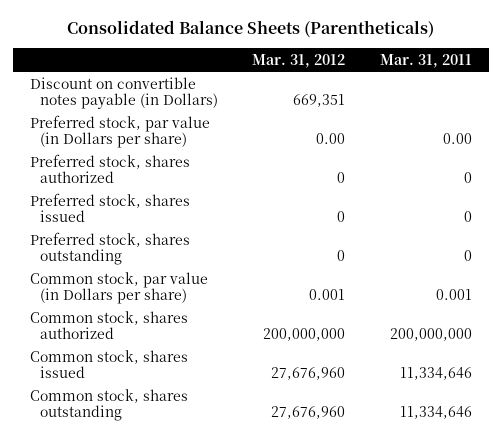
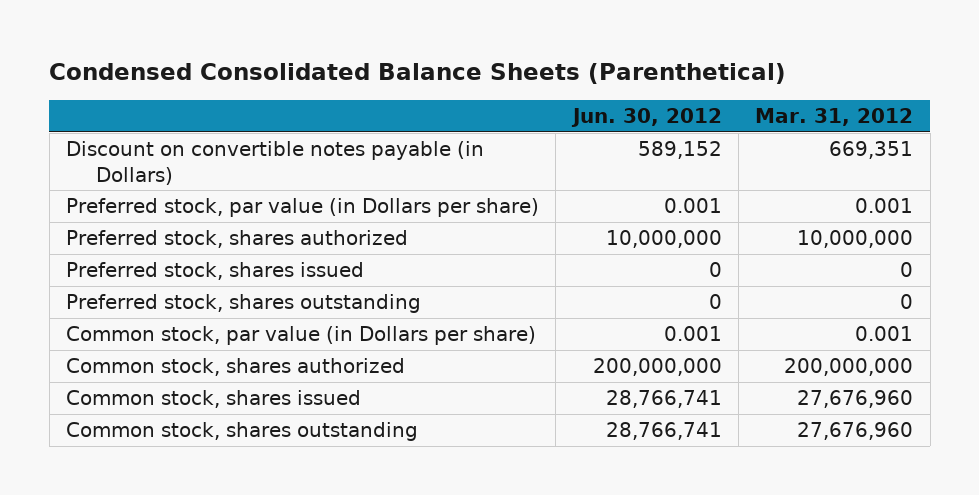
- Consolidated Balance Sheets (Parentheticals)
+ Condensed Consolidated Balance Sheets (Parenthetical)
- | Mar. 31, 2012 | Mar. 31, 2011
+ | Jun. 30, 2012 | Mar. 31, 2012
- Preferred stock, par value (in Dollars per share) | 0.00 | 0.00
- Preferred stock, shares authorized | 0 | 0
+ Preferred stock, par value (in Dollars per share) | 0.001 | 0.001
+ Preferred stock, shares authorized | 10,000,000 | 10,000,000

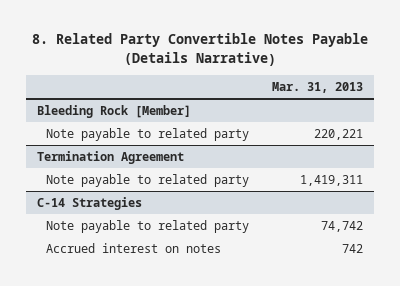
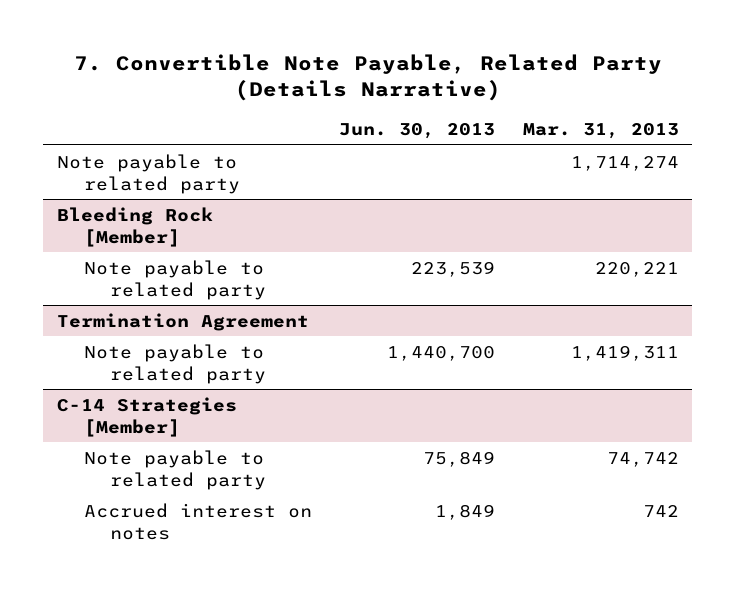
- 8. Related Party Convertible Notes Payable (Details Narrative)
+ 7. Convertible Note Payable, Related Party (Details Narrative)
- | Mar. 31, 2013
+ | Jun. 30, 2013 | Mar. 31, 2013
+ Note payable to related party | | 1,714,274
- C-14 Strategies
+ C-14 Strategies [Member]

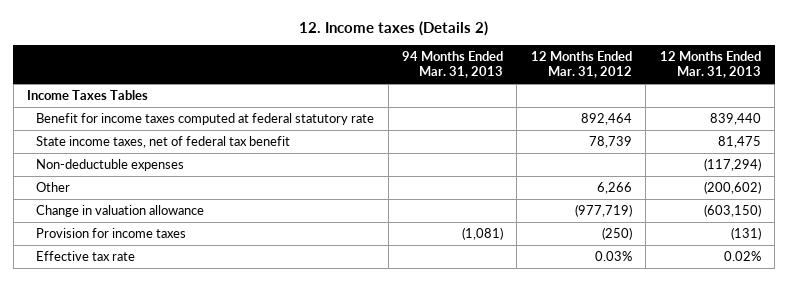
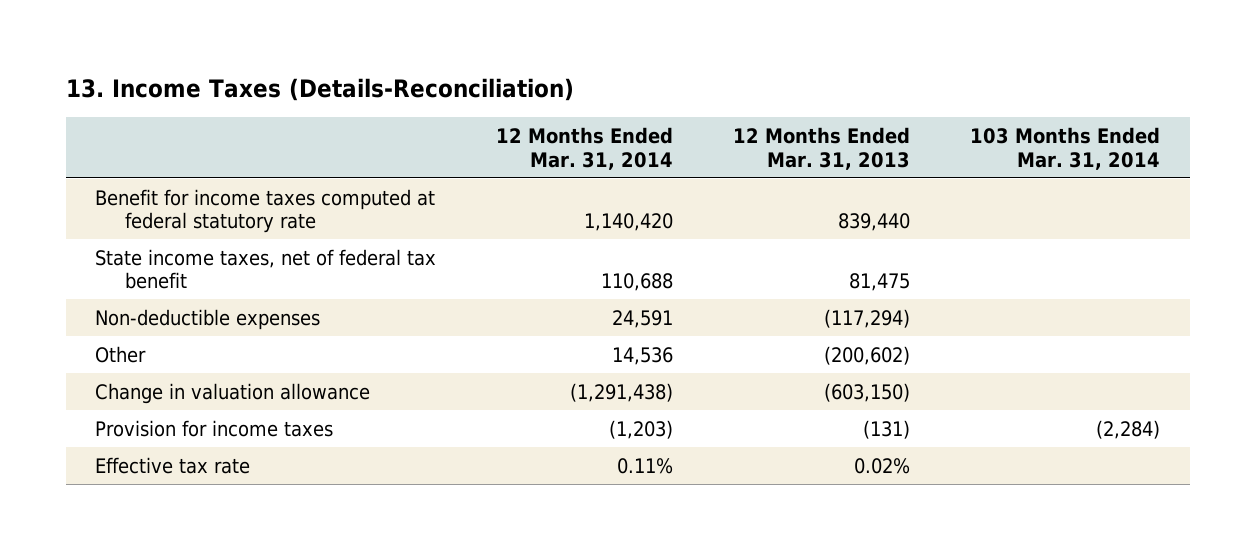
- 12. Income taxes (Details 2)
+ 13. Income Taxes (Details-Reconciliation)
- | 94 Months Ended Mar. 31, 2013 | 12 Months Ended Mar. 31, 2012 | 12 Months Ended Mar. 31, 2013
+ | 12 Months Ended Mar. 31, 2014 | 12 Months Ended Mar. 31, 2013 | 103 Months Ended Mar. 31, 2014
- Income Taxes Tables
- Non-deductuble expenses | | | (117,294)
+ Non-deductible expenses | 24,591 | (117,294) |

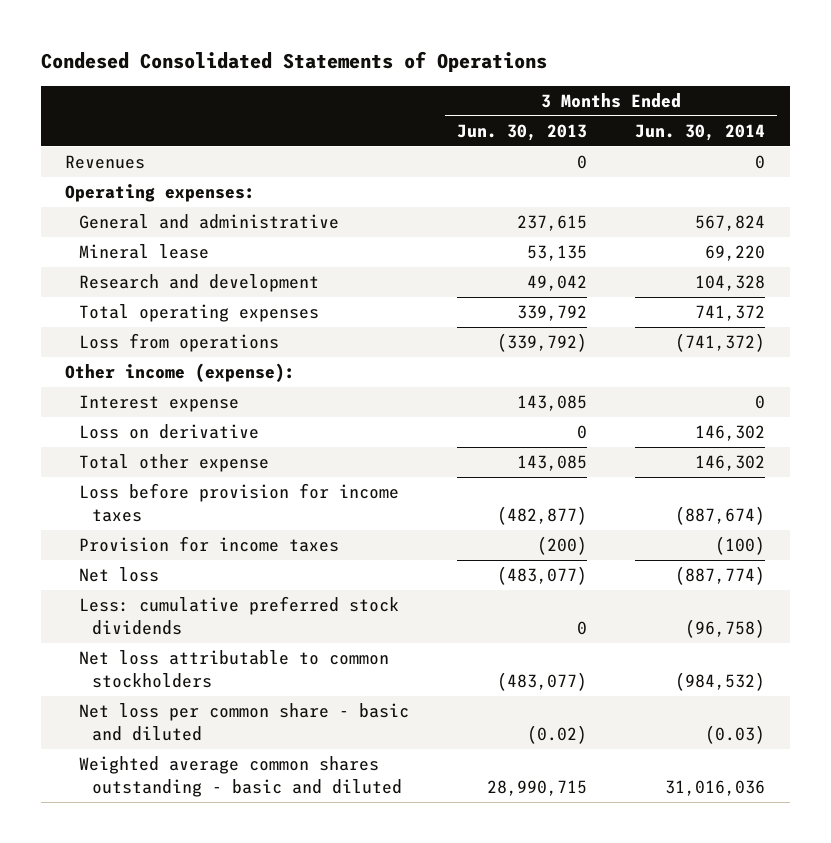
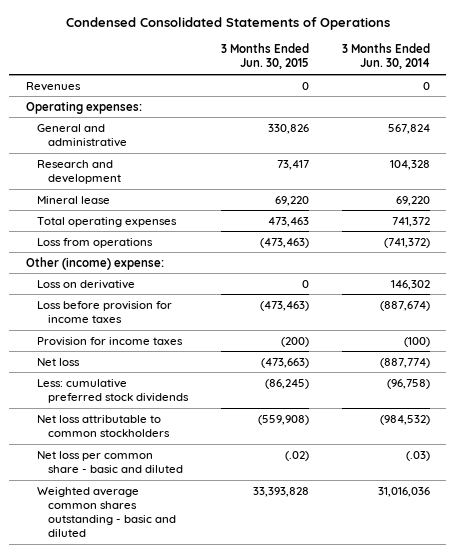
- Condesed Consolidated Statements of Operations
+ Condensed Consolidated Statements of Operations
- | 3 Months Ended Jun. 30, 2013 | 3 Months Ended Jun. 30, 2014
+ | 3 Months Ended Jun. 30, 2015 | 3 Months Ended Jun. 30, 2014
moved down: Mineral lease | 69,220 | 69,220
- Other income (expense):
- Interest expense | 143,085 | 0
+ Other (income) expense:
- Total other expense | 143,085 | 146,302
- Net loss per common share - basic and diluted | (0.02) | (0.03)
+ Net loss per common share - basic and diluted | (.02) | (.03)

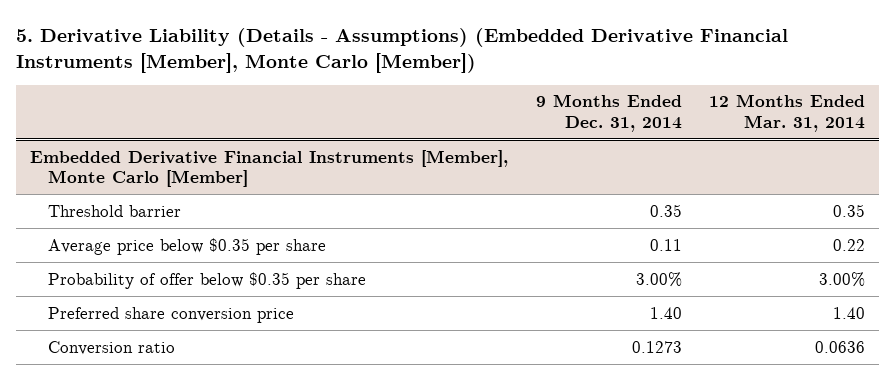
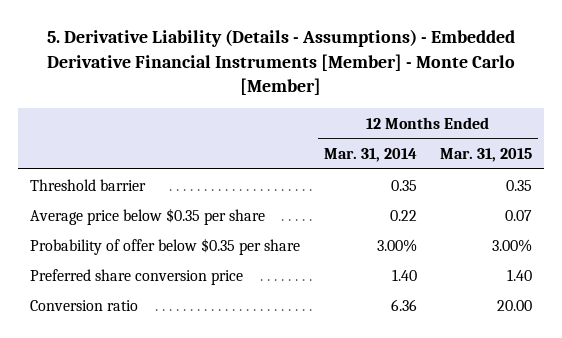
- 5. Derivative Liability (Details - Assumptions) (Embedded Derivative Financial Instruments [Member], Monte Carlo [Member])
+ 5. Derivative Liability (Details - Assumptions) - Embedded Derivative Financial Instruments [Member] - Monte Carlo [Member]
- | 9 Months Ended Dec. 31, 2014 | 12 Months Ended Mar. 31, 2014
+ | 12 Months Ended Mar. 31, 2014 | 12 Months Ended Mar. 31, 2015
- Embedded Derivative Financial Instruments [Member], Monte Carlo [Member]
- Conversion ratio | 0.1273 | 0.0636
+ Conversion ratio | 6.36 | 20.00

